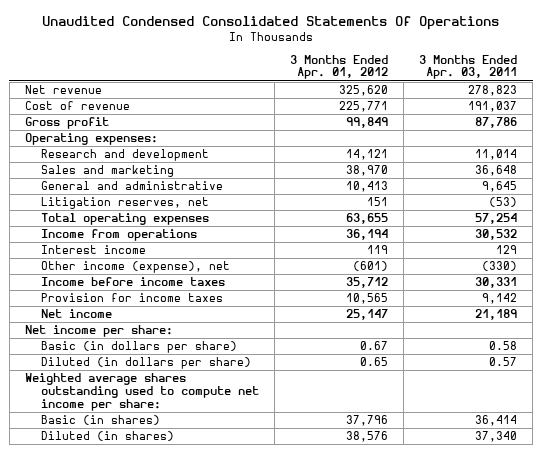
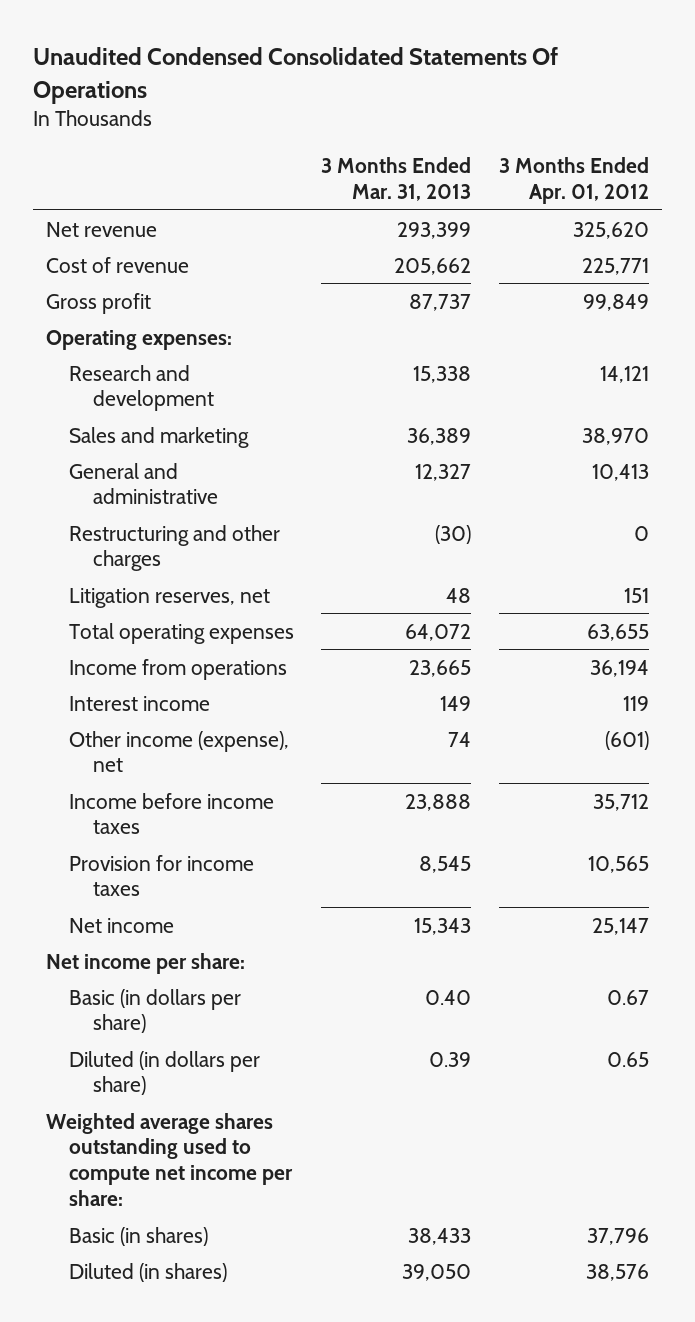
- | 3 Months Ended Apr. 01, 2012 | 3 Months Ended Apr. 03, 2011
+ | 3 Months Ended Mar. 31, 2013 | 3 Months Ended Apr. 01, 2012
+ Restructuring and other charges | (30) | 0

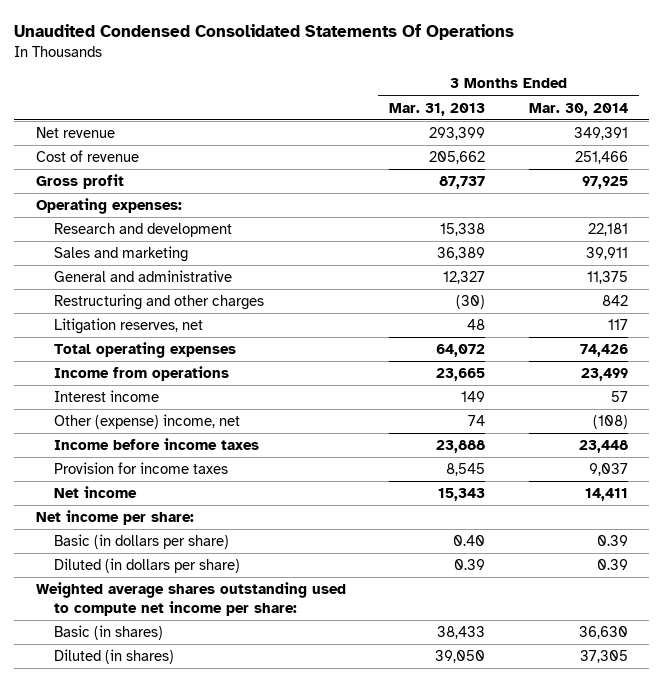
- | 3 Months Ended Mar. 31, 2013 | 3 Months Ended Apr. 01, 2012
+ | 3 Months Ended Mar. 31, 2013 | 3 Months Ended Mar. 30, 2014
- Other income (expense), net | 74 | (601)
+ Other (expense) income, net | 74 | (108)

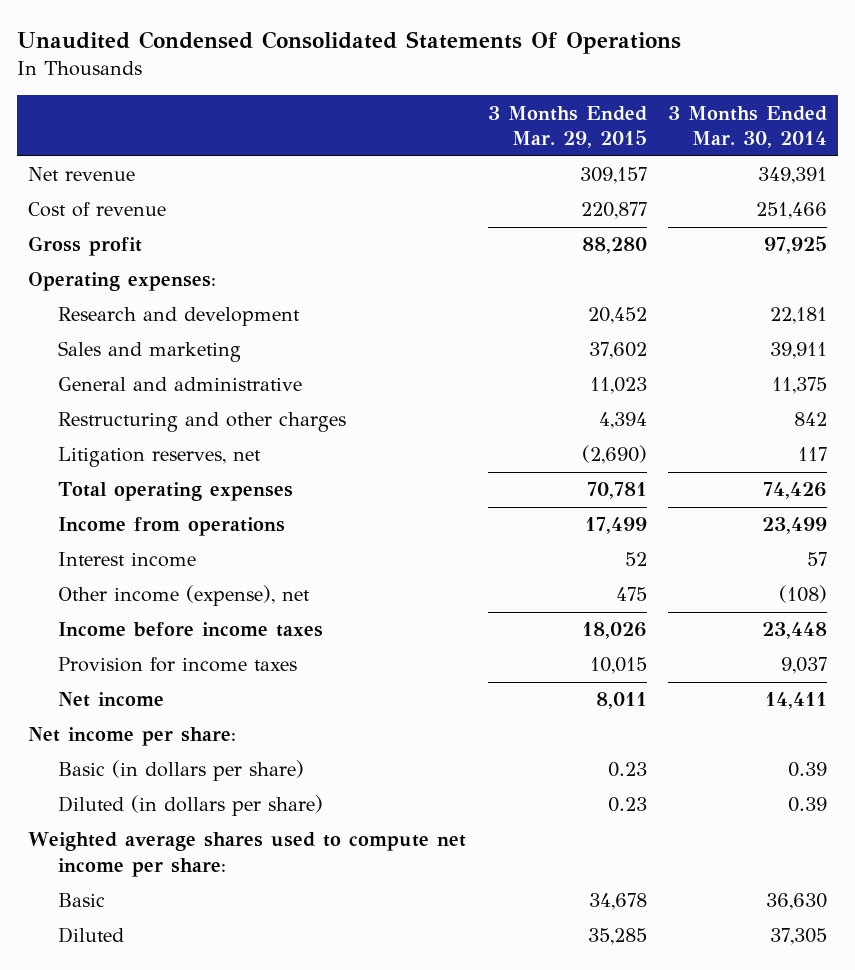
- | 3 Months Ended Mar. 31, 2013 | 3 Months Ended Mar. 30, 2014
+ | 3 Months Ended Mar. 29, 2015 | 3 Months Ended Mar. 30, 2014
- Other (expense) income, net | 74 | (108)
+ Other income (expense), net | 475 | (108)
- Weighted average shares outstanding used to compute net income per share:
- Basic (in shares) | 38,433 | 36,630
- Diluted (in shares) | 39,050 | 37,305
+ Weighted average shares used to compute net income per share:
+ Basic | 34,678 | 36,630
+ Diluted | 35,285 | 37,305

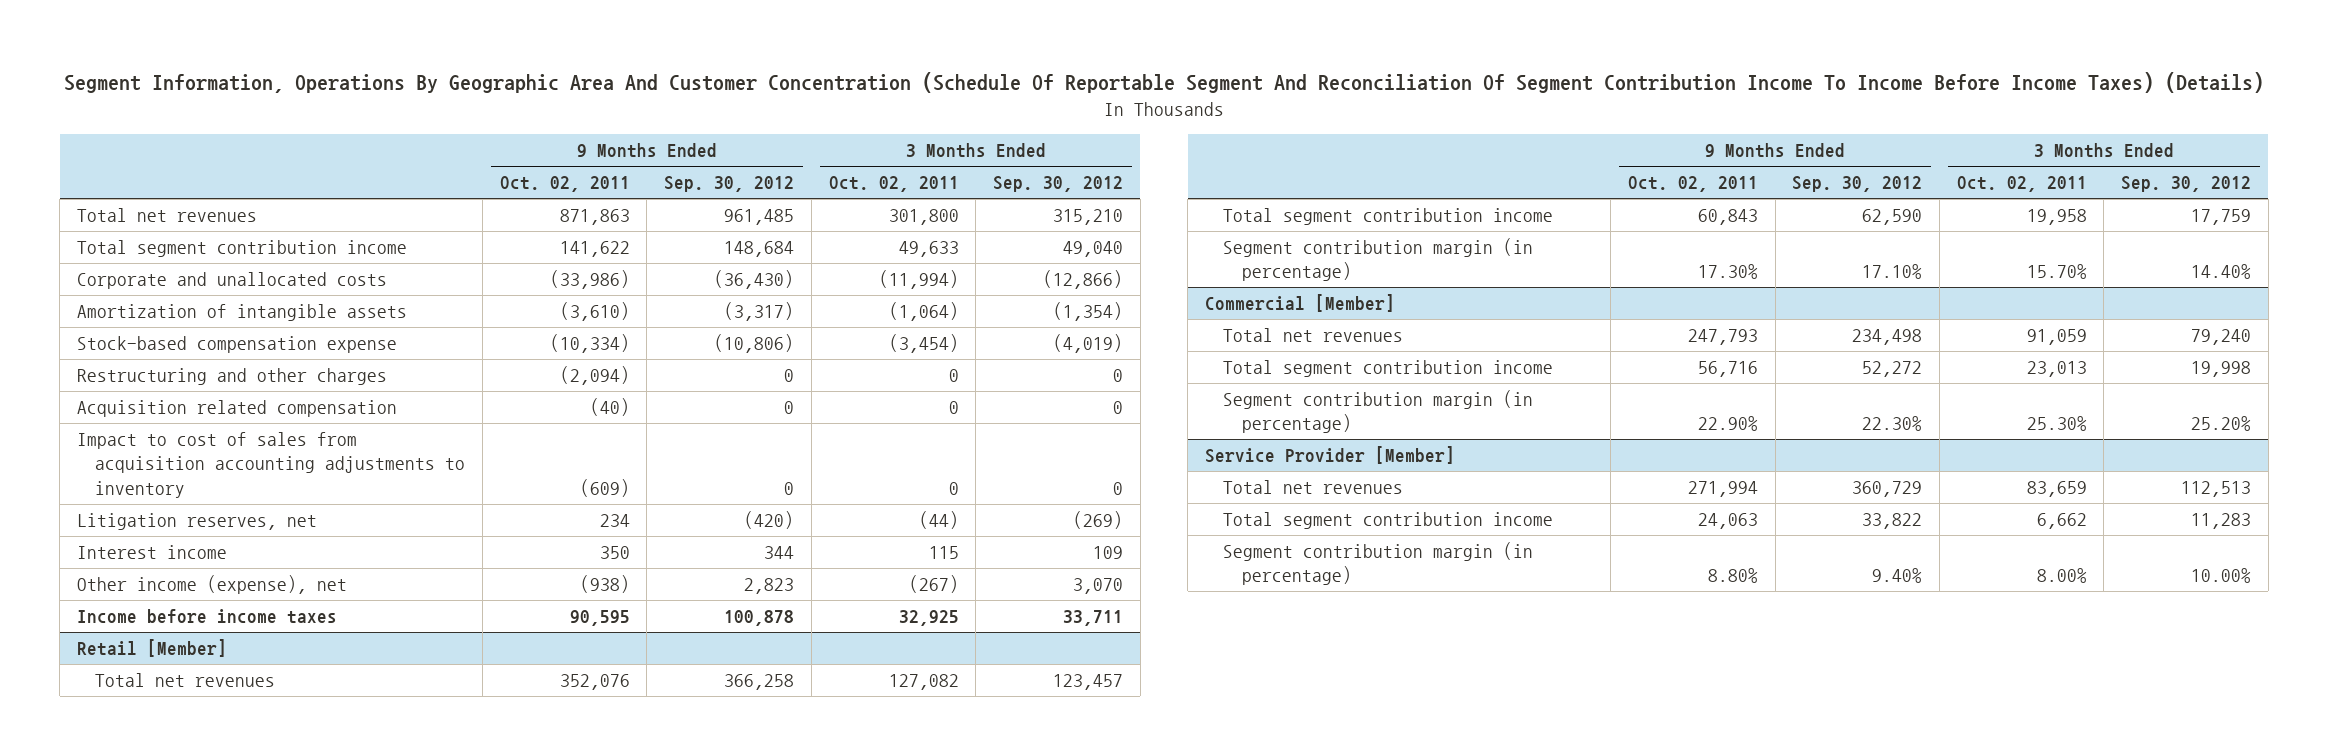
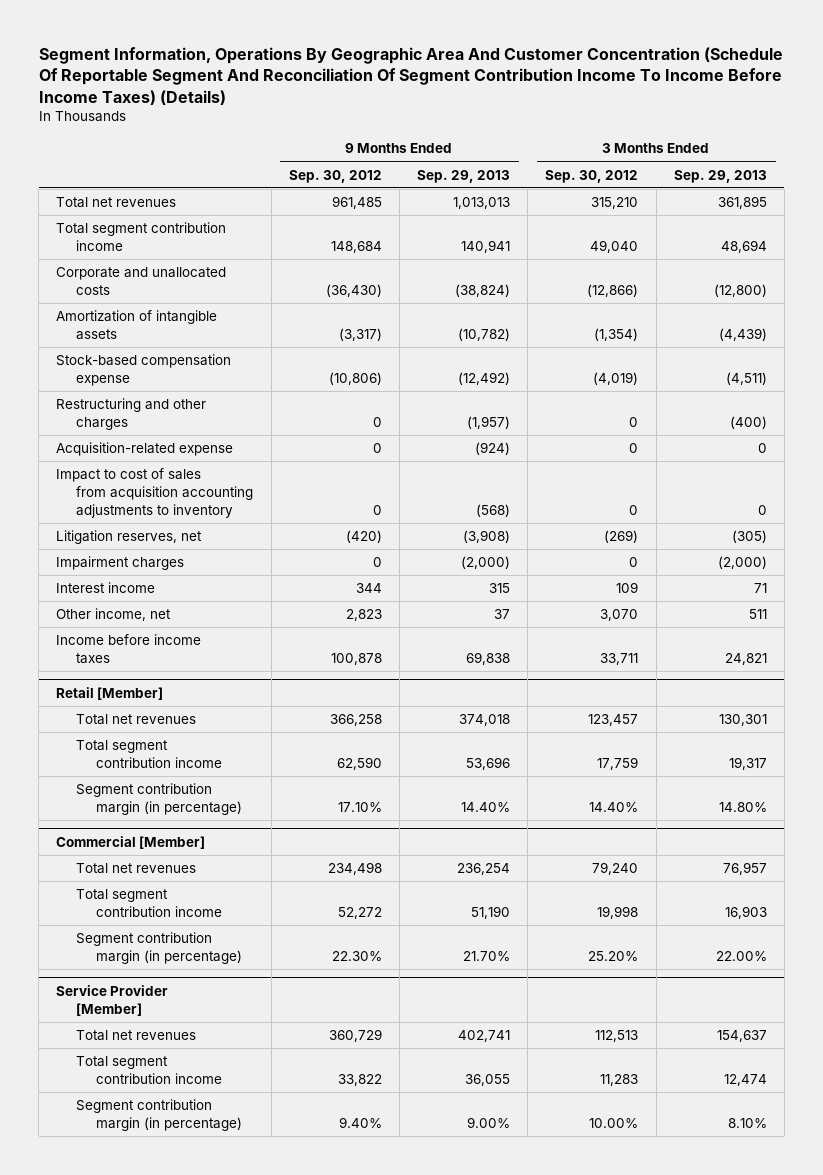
- | 9 Months Ended Oct. 02, 2011 | 9 Months Ended Sep. 30, 2012 | 3 Months Ended Oct. 02, 2011 | 3 Months Ended Sep. 30, 2012
+ | 9 Months Ended Sep. 30, 2012 | 9 Months Ended Sep. 29, 2013 | 3 Months Ended Sep. 30, 2012 | 3 Months Ended Sep. 29, 2013
- Acquisition related compensation | (40) | 0 | 0 | 0
+ Acquisition-related expense | 0 | (924) | 0 | 0
+ Impairment charges | 0 | (2,000) | 0 | (2,000)
- Other income (expense), net | (938) | 2,823 | (267) | 3,070
+ Other income, net | 2,823 | 37 | 3,070 | 511

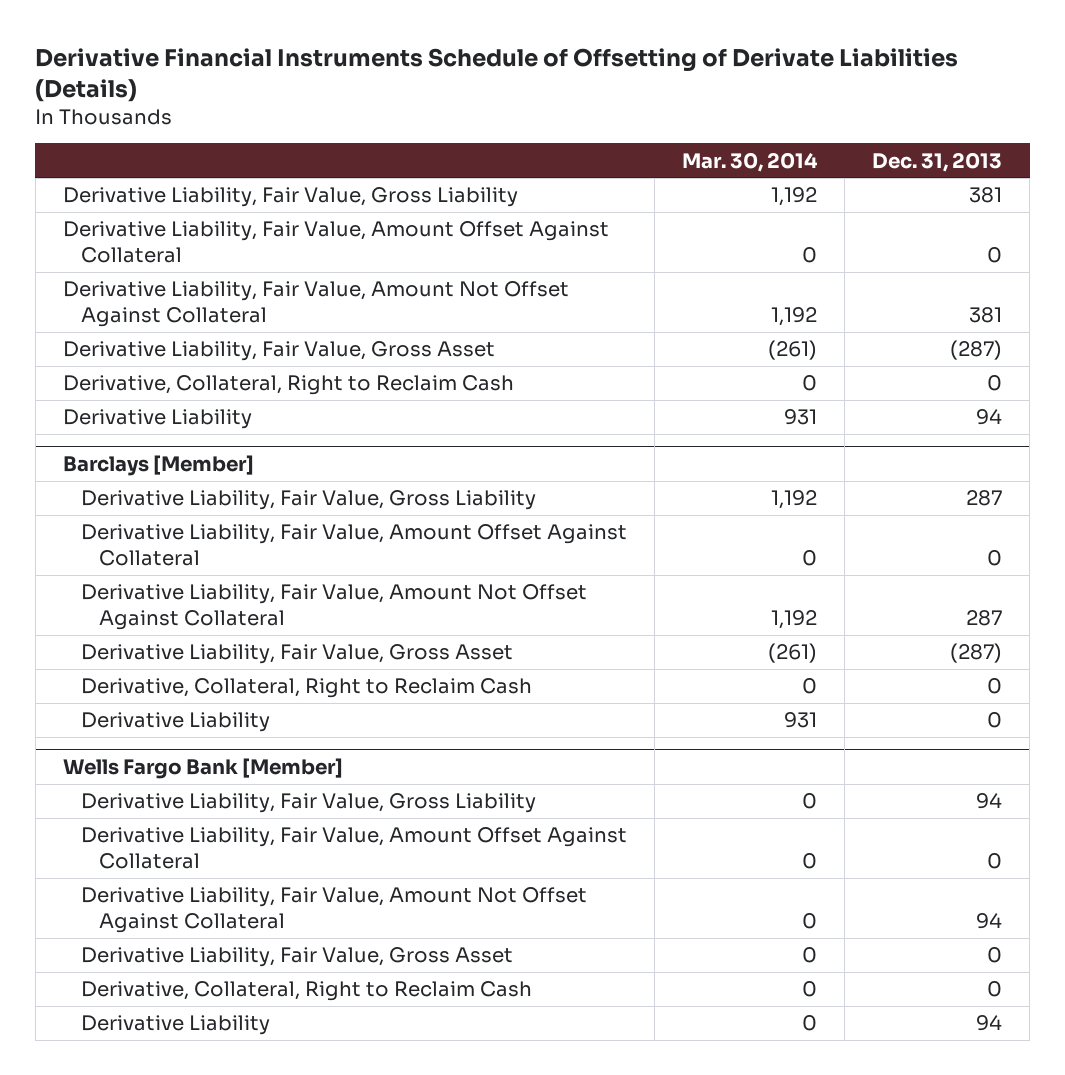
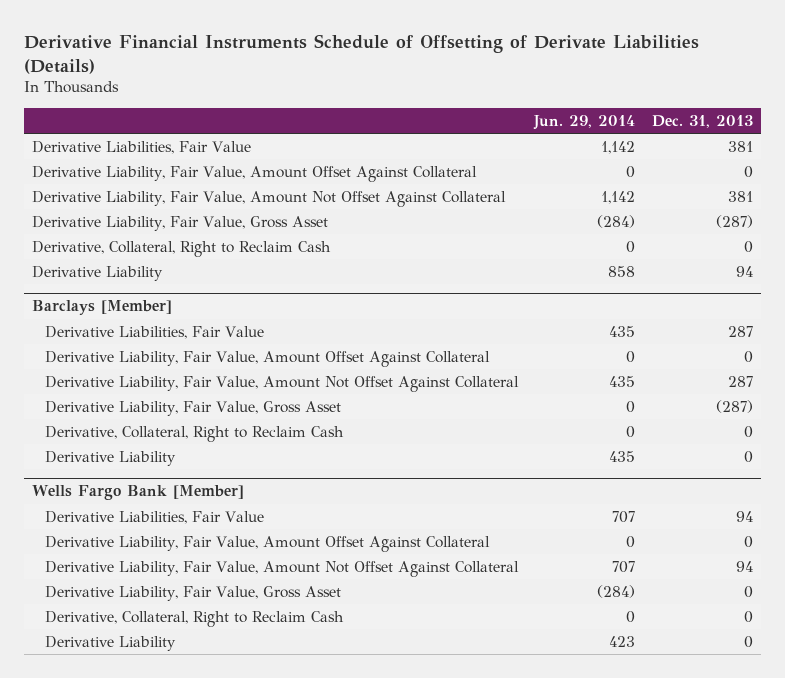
- | Mar. 30, 2014 | Dec. 31, 2013
+ | Jun. 29, 2014 | Dec. 31, 2013
- Derivative Liability, Fair Value, Gross Liability | 1,192 | 381
+ Derivative Liabilities, Fair Value | 1,142 | 381
@ Barclays [Member]
- Derivative Liability, Fair Value, Gross Liability | 1,192 | 287
+ Derivative Liabilities, Fair Value | 435 | 287
@ Wells Fargo Bank [Member]
- Derivative Liability, Fair Value, Gross Liability | 0 | 94
+ Derivative Liabilities, Fair Value | 707 | 94
- Derivative Liability | 0 | 94
+ Derivative Liability | 423 | 0

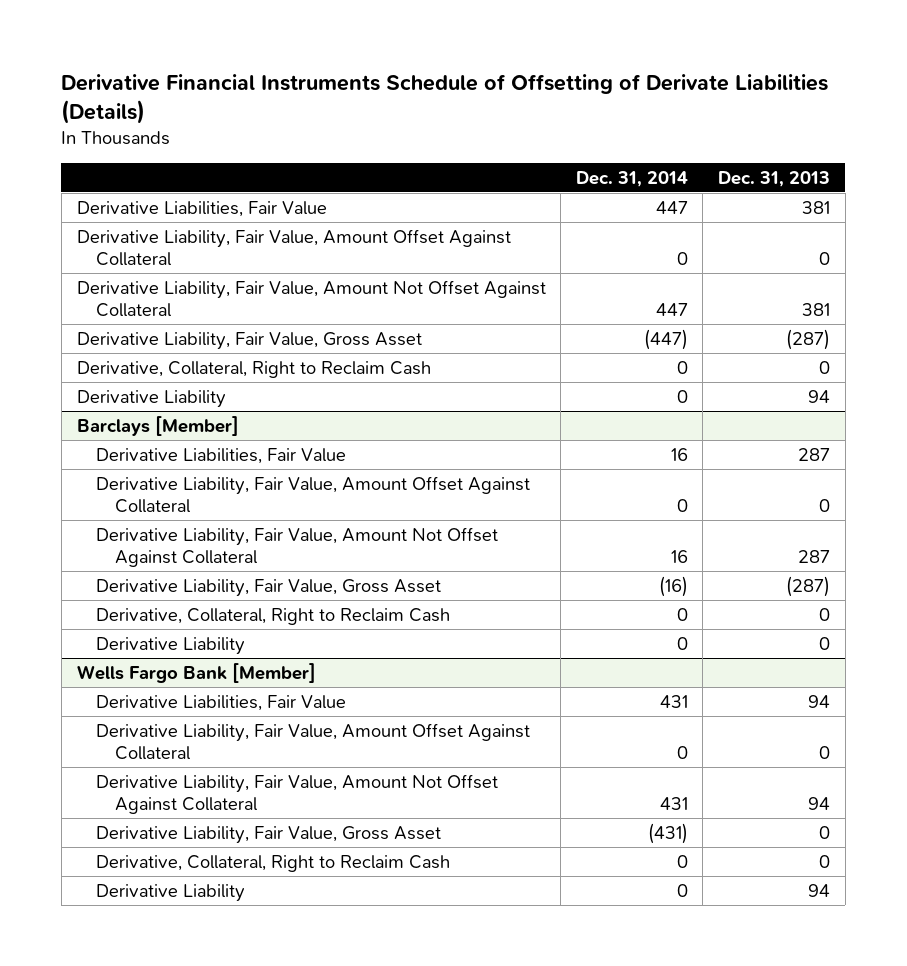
- | Jun. 29, 2014 | Dec. 31, 2013
+ | Dec. 31, 2014 | Dec. 31, 2013
@ Wells Fargo Bank [Member]
- Derivative Liability | 423 | 0
+ Derivative Liability | 0 | 94

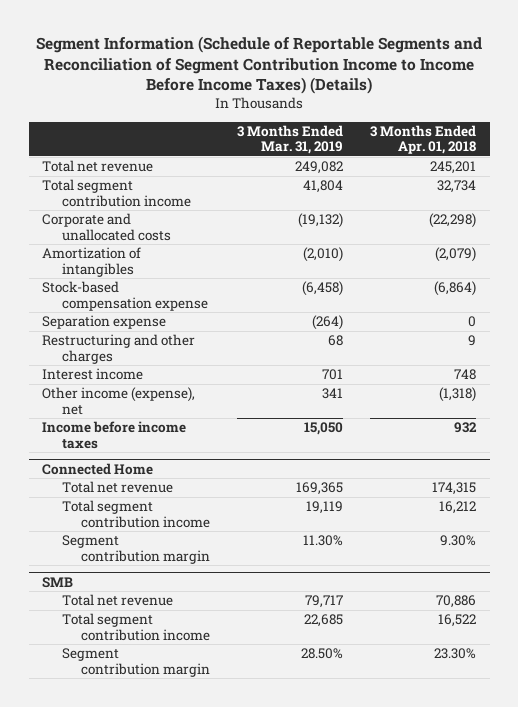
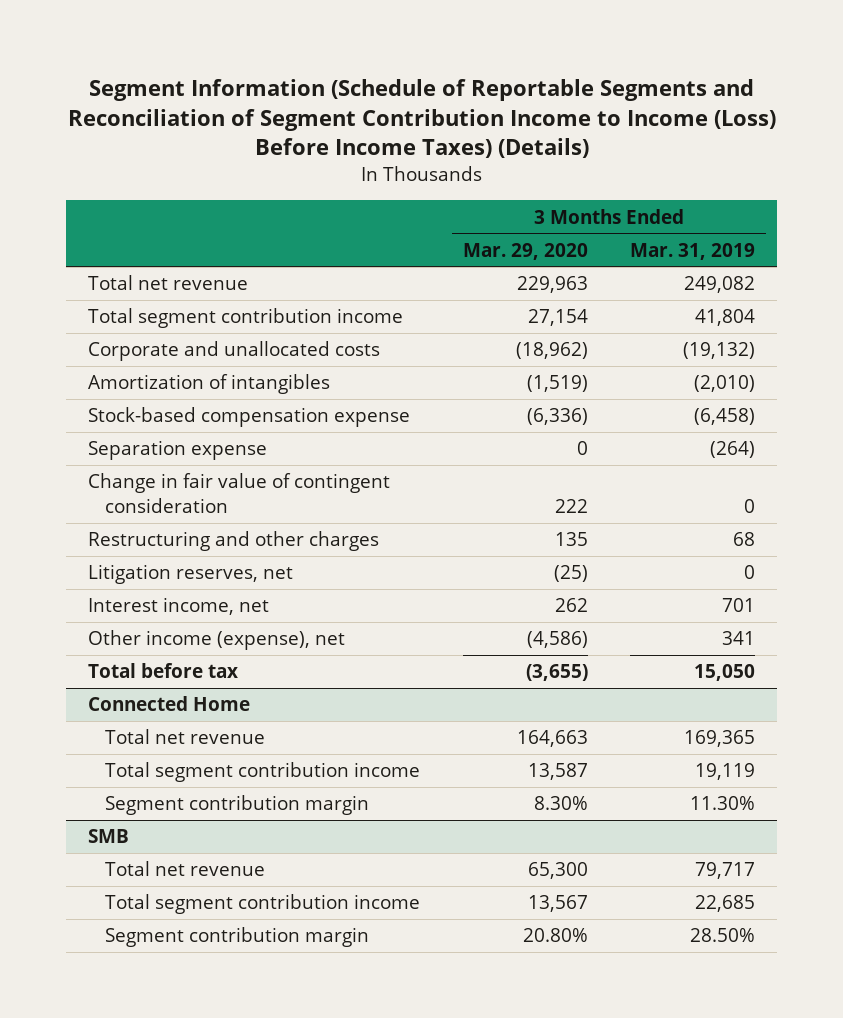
- Segment Information (Schedule of Reportable Segments and Reconciliation of Segment Contribution Income to Income Before Income Taxes) (Details)
+ Segment Information (Schedule of Reportable Segments and Reconciliation of Segment Contribution Income to Income (Loss) Before Income Taxes) (Details)
- | 3 Months Ended Mar. 31, 2019 | 3 Months Ended Apr. 01, 2018
+ | 3 Months Ended Mar. 29, 2020 | 3 Months Ended Mar. 31, 2019
+ Change in fair value of contingent consideration | 222 | 0
- Interest income | 701 | 748
+ Litigation reserves, net | (25) | 0
+ Interest income, net | 262 | 701
- Income before income taxes | 15,050 | 932
+ Total before tax | (3,655) | 15,050

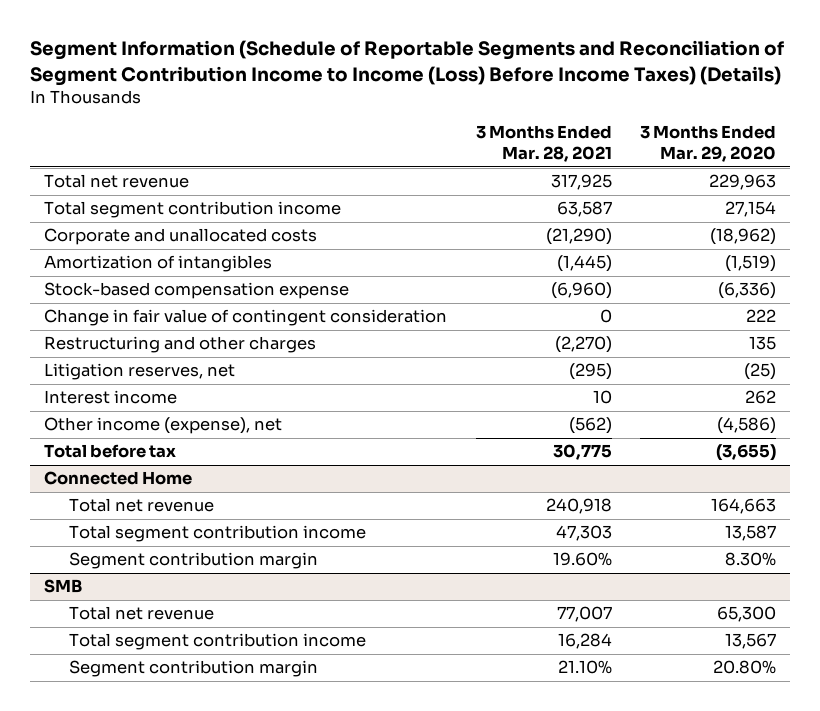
- | 3 Months Ended Mar. 29, 2020 | 3 Months Ended Mar. 31, 2019
+ | 3 Months Ended Mar. 28, 2021 | 3 Months Ended Mar. 29, 2020
- Separation expense | 0 | (264)
- Interest income, net | 262 | 701
+ Interest income | 10 | 262

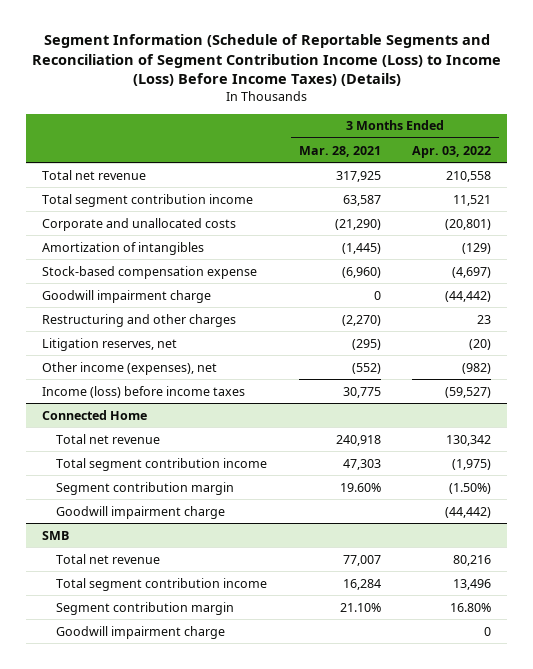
- Segment Information (Schedule of Reportable Segments and Reconciliation of Segment Contribution Income to Income (Loss) Before Income Taxes) (Details)
+ Segment Information (Schedule of Reportable Segments and Reconciliation of Segment Contribution Income (Loss) to Income (Loss) Before Income Taxes) (Details)
- | 3 Months Ended Mar. 28, 2021 | 3 Months Ended Mar. 29, 2020
+ | 3 Months Ended Mar. 28, 2021 | 3 Months Ended Apr. 03, 2022
- Change in fair value of contingent consideration | 0 | 222
+ Goodwill impairment charge | 0 | (44,442)
- Interest income | 10 | 262
- Other income (expense), net | (562) | (4,586)
- Total before tax | 30,775 | (3,655)
+ Other income (expenses), net | (552) | (982)
+ Income (loss) before income taxes | 30,775 | (59,527)
@ Connected Home
+ Goodwill impairment charge | | (44,442)
@ SMB
+ Goodwill impairment charge | | 0

